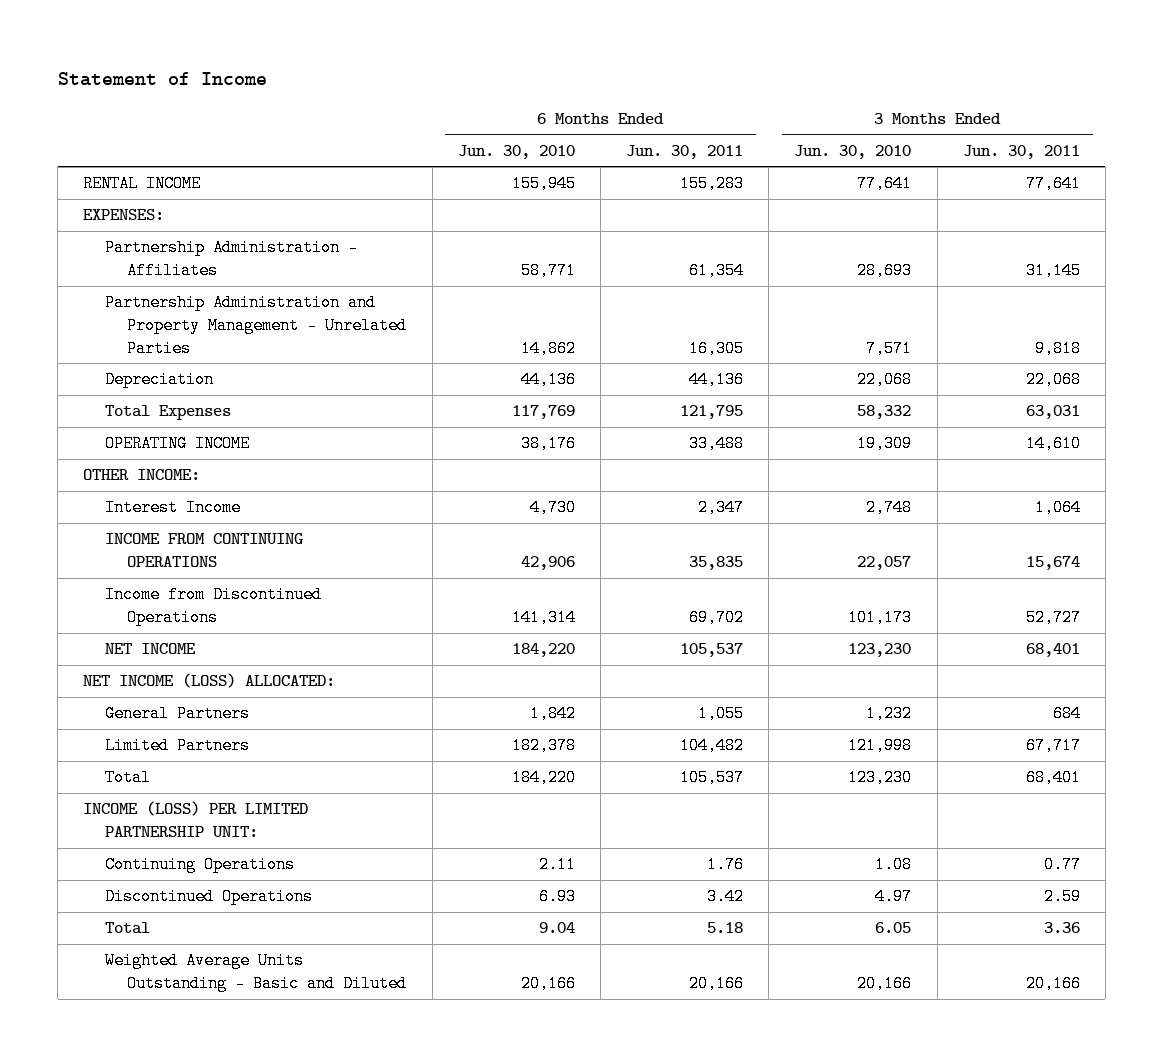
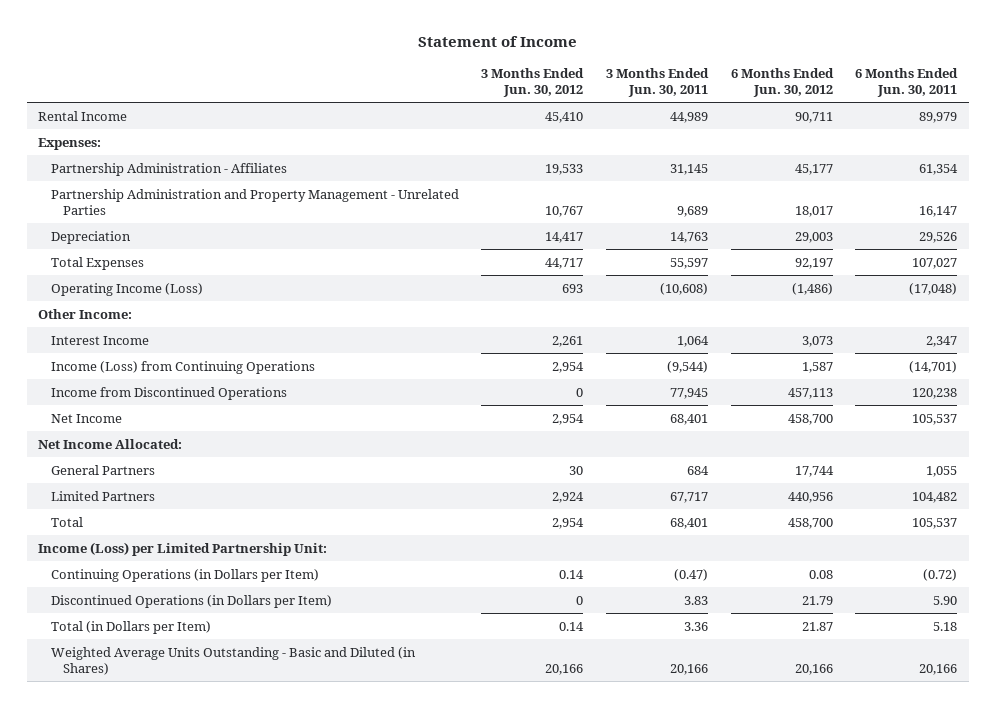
- | 6 Months Ended Jun. 30, 2010 | 6 Months Ended Jun. 30, 2011 | 3 Months Ended Jun. 30, 2010 | 3 Months Ended Jun. 30, 2011
+ | 3 Months Ended Jun. 30, 2012 | 3 Months Ended Jun. 30, 2011 | 6 Months Ended Jun. 30, 2012 | 6 Months Ended Jun. 30, 2011
- RENTAL INCOME | 155,945 | 155,283 | 77,641 | 77,641
- EXPENSES:
+ Rental Income | 45,410 | 44,989 | 90,711 | 89,979
+ Expenses:
- Partnership Administration and Property Management - Unrelated Parties | 14,862 | 16,305 | 7,571 | 9,818
- Depreciation | 44,136 | 44,136 | 22,068 | 22,068
- Total Expenses | 117,769 | 121,795 | 58,332 | 63,031
- OPERATING INCOME | 38,176 | 33,488 | 19,309 | 14,610
- OTHER INCOME:
+ Partnership Administration and Property Management - Unrelated Parties | 10,767 | 9,689 | 18,017 | 16,147
+ Depreciation | 14,417 | 14,763 | 29,003 | 29,526
+ Total Expenses | 44,717 | 55,597 | 92,197 | 107,027
+ Operating Income (Loss) | 693 | (10,608) | (1,486) | (17,048)
+ Other Income:
- INCOME FROM CONTINUING OPERATIONS | 42,906 | 35,835 | 22,057 | 15,674
- Income from Discontinued Operations | 141,314 | 69,702 | 101,173 | 52,727
- NET INCOME | 184,220 | 105,537 | 123,230 | 68,401
- NET INCOME (LOSS) ALLOCATED:
+ Income (Loss) from Continuing Operations | 2,954 | (9,544) | 1,587 | (14,701)
+ Income from Discontinued Operations | 0 | 77,945 | 457,113 | 120,238
+ Net Income | 2,954 | 68,401 | 458,700 | 105,537
+ Net Income Allocated:
- INCOME (LOSS) PER LIMITED PARTNERSHIP UNIT:
- Continuing Operations | 2.11 | 1.76 | 1.08 | 0.77
- Discontinued Operations | 6.93 | 3.42 | 4.97 | 2.59
- Total | 9.04 | 5.18 | 6.05 | 3.36
- Weighted Average Units Outstanding - Basic and Diluted | 20,166 | 20,166 | 20,166 | 20,166
+ Income (Loss) per Limited Partnership Unit:
+ Continuing Operations (in Dollars per Item) | 0.14 | (0.47) | 0.08 | (0.72)
+ Discontinued Operations (in Dollars per Item) | 0 | 3.83 | 21.79 | 5.90
+ Total (in Dollars per Item) | 0.14 | 3.36 | 21.87 | 5.18
+ Weighted Average Units Outstanding - Basic and Diluted (in Shares) | 20,166 | 20,166 | 20,166 | 20,166

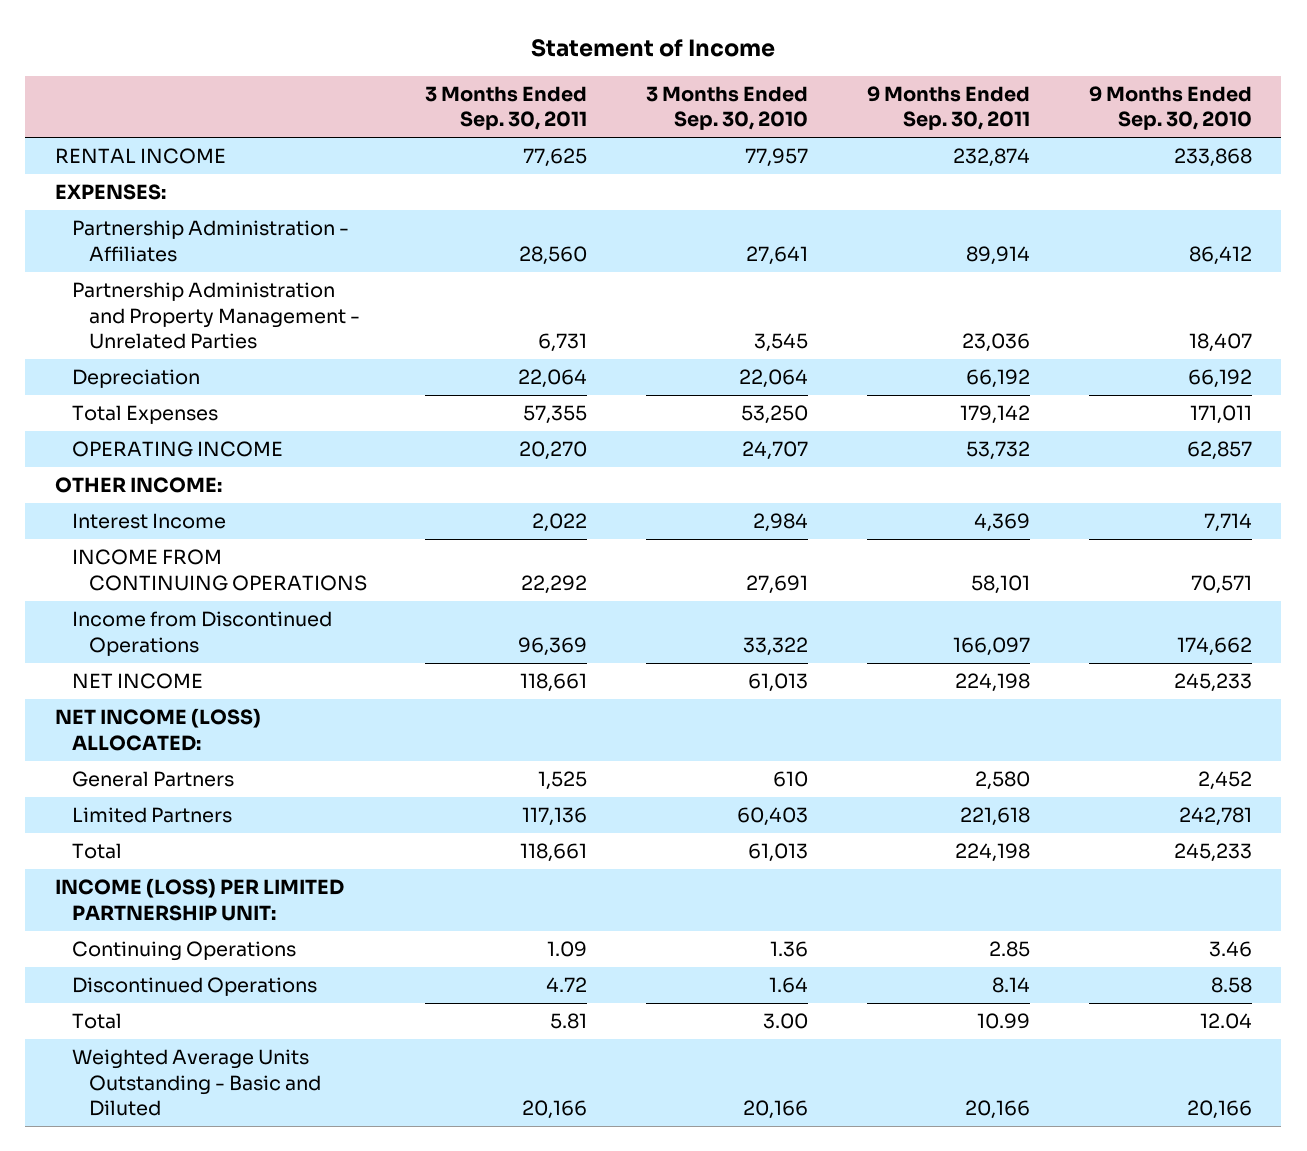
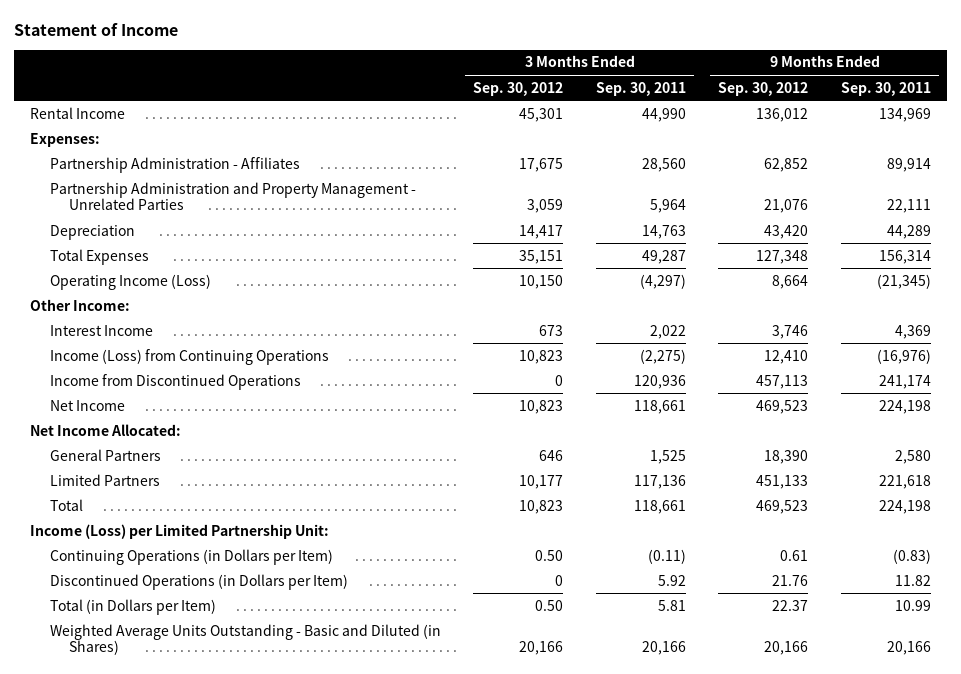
- | 3 Months Ended Sep. 30, 2011 | 3 Months Ended Sep. 30, 2010 | 9 Months Ended Sep. 30, 2011 | 9 Months Ended Sep. 30, 2010
+ | 3 Months Ended Sep. 30, 2012 | 3 Months Ended Sep. 30, 2011 | 9 Months Ended Sep. 30, 2012 | 9 Months Ended Sep. 30, 2011
- RENTAL INCOME | 77,625 | 77,957 | 232,874 | 233,868
- EXPENSES:
+ Rental Income | 45,301 | 44,990 | 136,012 | 134,969
+ Expenses:
- Partnership Administration and Property Management - Unrelated Parties | 6,731 | 3,545 | 23,036 | 18,407
- Depreciation | 22,064 | 22,064 | 66,192 | 66,192
- Total Expenses | 57,355 | 53,250 | 179,142 | 171,011
- OPERATING INCOME | 20,270 | 24,707 | 53,732 | 62,857
- OTHER INCOME:
+ Partnership Administration and Property Management - Unrelated Parties | 3,059 | 5,964 | 21,076 | 22,111
+ Depreciation | 14,417 | 14,763 | 43,420 | 44,289
+ Total Expenses | 35,151 | 49,287 | 127,348 | 156,314
+ Operating Income (Loss) | 10,150 | (4,297) | 8,664 | (21,345)
+ Other Income:
- INCOME FROM CONTINUING OPERATIONS | 22,292 | 27,691 | 58,101 | 70,571
- Income from Discontinued Operations | 96,369 | 33,322 | 166,097 | 174,662
- NET INCOME | 118,661 | 61,013 | 224,198 | 245,233
- NET INCOME (LOSS) ALLOCATED:
+ Income (Loss) from Continuing Operations | 10,823 | (2,275) | 12,410 | (16,976)
+ Income from Discontinued Operations | 0 | 120,936 | 457,113 | 241,174
+ Net Income | 10,823 | 118,661 | 469,523 | 224,198
+ Net Income Allocated:
- INCOME (LOSS) PER LIMITED PARTNERSHIP UNIT:
- Continuing Operations | 1.09 | 1.36 | 2.85 | 3.46
- Discontinued Operations | 4.72 | 1.64 | 8.14 | 8.58
- Total | 5.81 | 3.00 | 10.99 | 12.04
- Weighted Average Units Outstanding - Basic and Diluted | 20,166 | 20,166 | 20,166 | 20,166
+ Income (Loss) per Limited Partnership Unit:
+ Continuing Operations (in Dollars per Item) | 0.50 | (0.11) | 0.61 | (0.83)
+ Discontinued Operations (in Dollars per Item) | 0 | 5.92 | 21.76 | 11.82
+ Total (in Dollars per Item) | 0.50 | 5.81 | 22.37 | 10.99
+ Weighted Average Units Outstanding - Basic and Diluted (in Shares) | 20,166 | 20,166 | 20,166 | 20,166

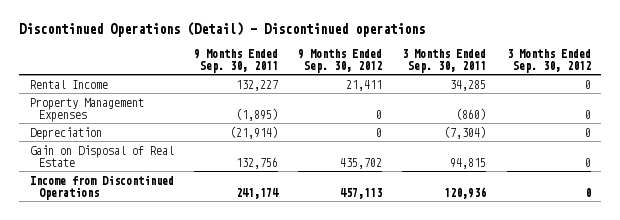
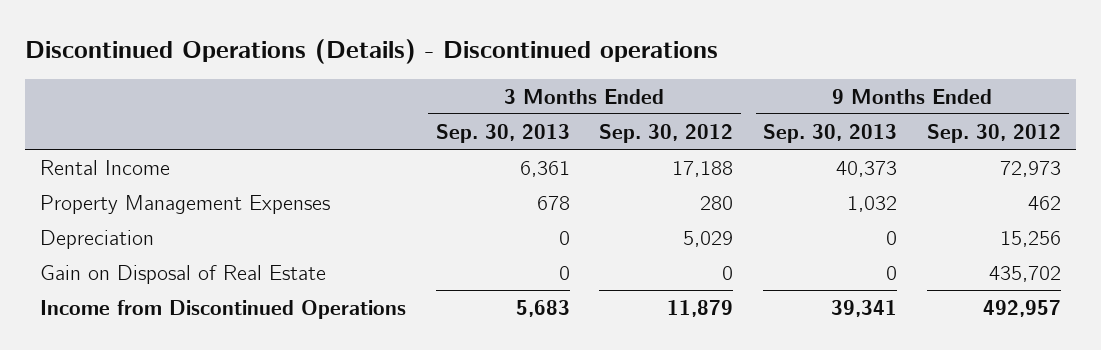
- Discontinued Operations (Detail) - Discontinued operations
+ Discontinued Operations (Details) - Discontinued operations
- | 9 Months Ended Sep. 30, 2011 | 9 Months Ended Sep. 30, 2012 | 3 Months Ended Sep. 30, 2011 | 3 Months Ended Sep. 30, 2012
+ | 3 Months Ended Sep. 30, 2013 | 3 Months Ended Sep. 30, 2012 | 9 Months Ended Sep. 30, 2013 | 9 Months Ended Sep. 30, 2012
- Rental Income | 132,227 | 21,411 | 34,285 | 0
- Property Management Expenses | (1,895) | 0 | (860) | 0
- Depreciation | (21,914) | 0 | (7,304) | 0
+ Rental Income | 6,361 | 17,188 | 40,373 | 72,973
+ Property Management Expenses | 678 | 280 | 1,032 | 462
+ Depreciation | 0 | 5,029 | 0 | 15,256
- Income from Discontinued Operations | 241,174 | 457,113 | 120,936 | 0
+ Income from Discontinued Operations | 5,683 | 11,879 | 39,341 | 492,957

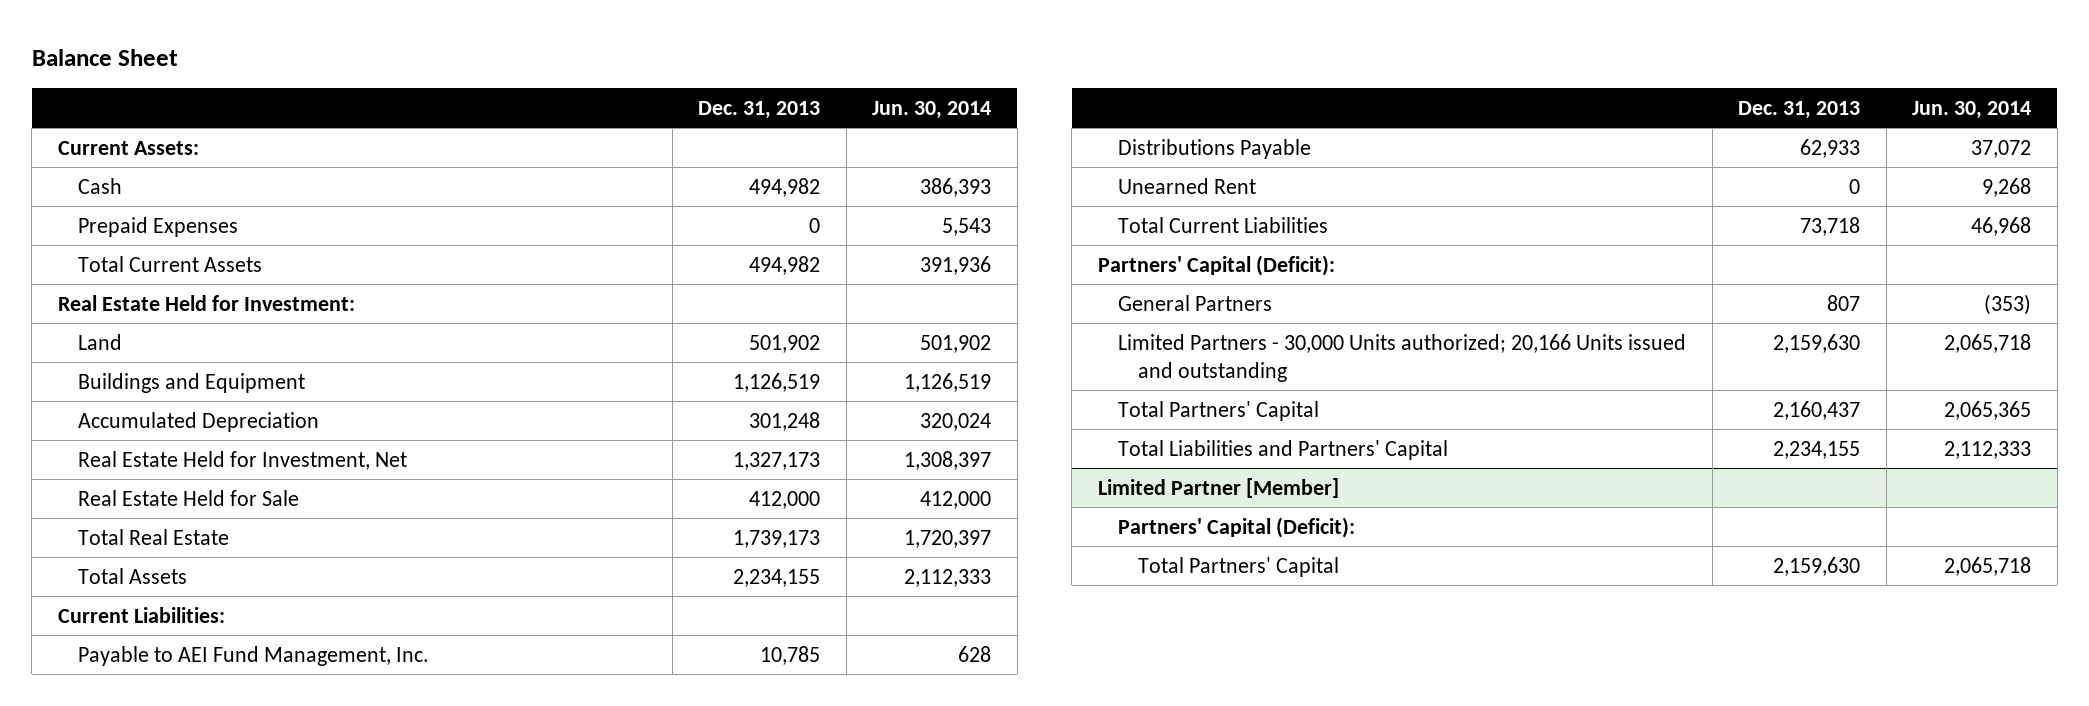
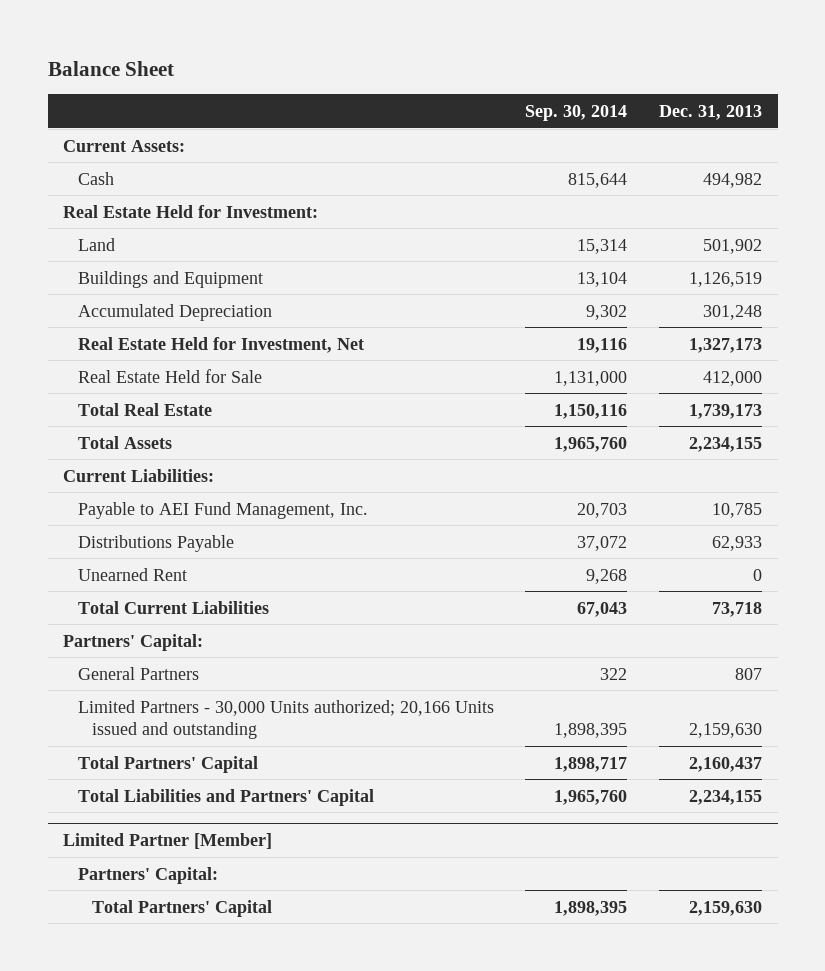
- | Dec. 31, 2013 | Jun. 30, 2014
+ | Sep. 30, 2014 | Dec. 31, 2013
- Prepaid Expenses | 0 | 5,543
- Total Current Assets | 494,982 | 391,936
- Partners' Capital (Deficit):
+ Partners' Capital:
@ Limited Partner [Member]
- Partners' Capital (Deficit):
+ Partners' Capital:

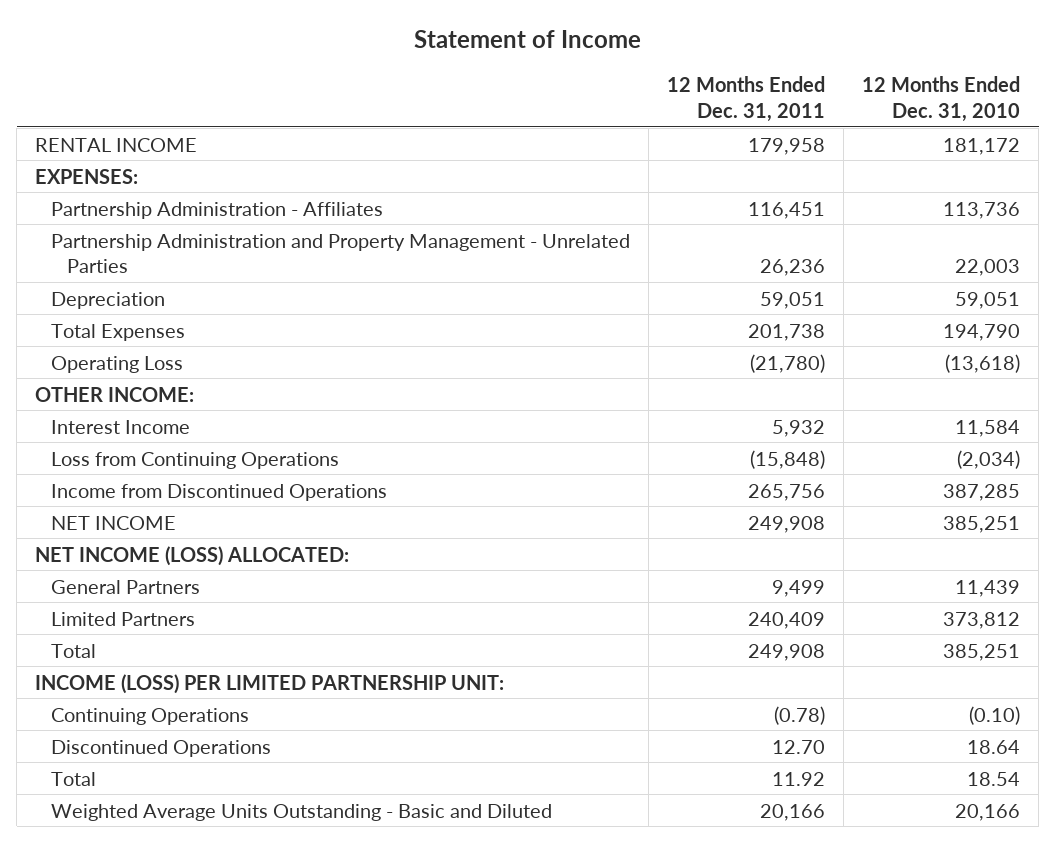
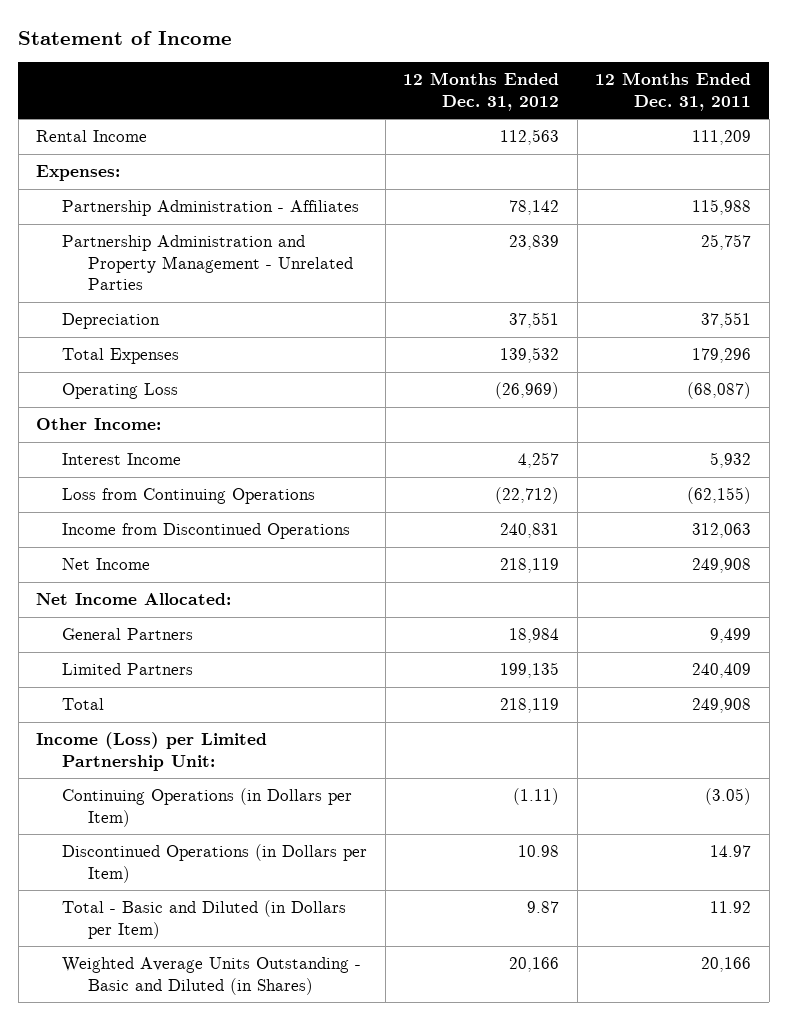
- | 12 Months Ended Dec. 31, 2011 | 12 Months Ended Dec. 31, 2010
+ | 12 Months Ended Dec. 31, 2012 | 12 Months Ended Dec. 31, 2011
- RENTAL INCOME | 179,958 | 181,172
- EXPENSES:
- Partnership Administration - Affiliates | 116,451 | 113,736
- Partnership Administration and Property Management - Unrelated Parties | 26,236 | 22,003
- Depreciation | 59,051 | 59,051
- Total Expenses | 201,738 | 194,790
- Operating Loss | (21,780) | (13,618)
- OTHER INCOME:
+ Rental Income | 112,563 | 111,209
+ Expenses:
+ Partnership Administration - Affiliates | 78,142 | 115,988
+ Partnership Administration and Property Management - Unrelated Parties | 23,839 | 25,757
+ Depreciation | 37,551 | 37,551
+ Total Expenses | 139,532 | 179,296
+ Operating Loss | (26,969) | (68,087)
+ Other Income:
- Loss from Continuing Operations | (15,848) | (2,034)
- Income from Discontinued Operations | 265,756 | 387,285
- NET INCOME | 249,908 | 385,251
- NET INCOME (LOSS) ALLOCATED:
+ Loss from Continuing Operations | (22,712) | (62,155)
+ Income from Discontinued Operations | 240,831 | 312,063
+ Net Income | 218,119 | 249,908
+ Net Income Allocated:
- INCOME (LOSS) PER LIMITED PARTNERSHIP UNIT:
- Continuing Operations | (0.78) | (0.10)
- Discontinued Operations | 12.70 | 18.64
- Total | 11.92 | 18.54
- Weighted Average Units Outstanding - Basic and Diluted | 20,166 | 20,166
+ Income (Loss) per Limited Partnership Unit:
+ Continuing Operations (in Dollars per Item) | (1.11) | (3.05)
+ Discontinued Operations (in Dollars per Item) | 10.98 | 14.97
+ Total - Basic and Diluted (in Dollars per Item) | 9.87 | 11.92
+ Weighted Average Units Outstanding - Basic and Diluted (in Shares) | 20,166 | 20,166

